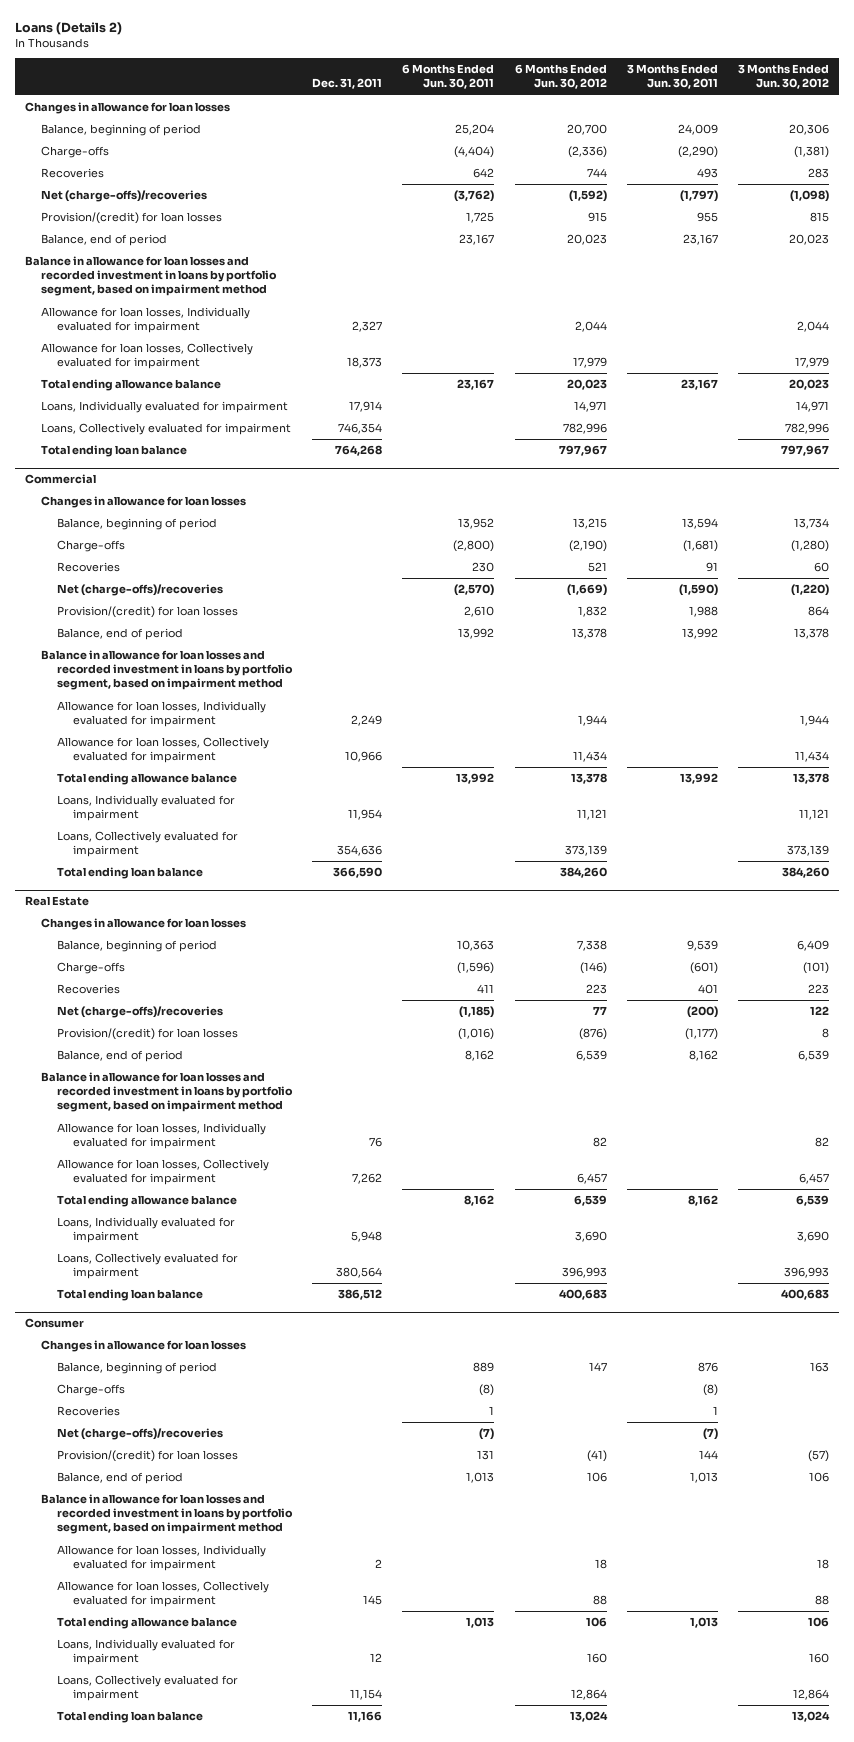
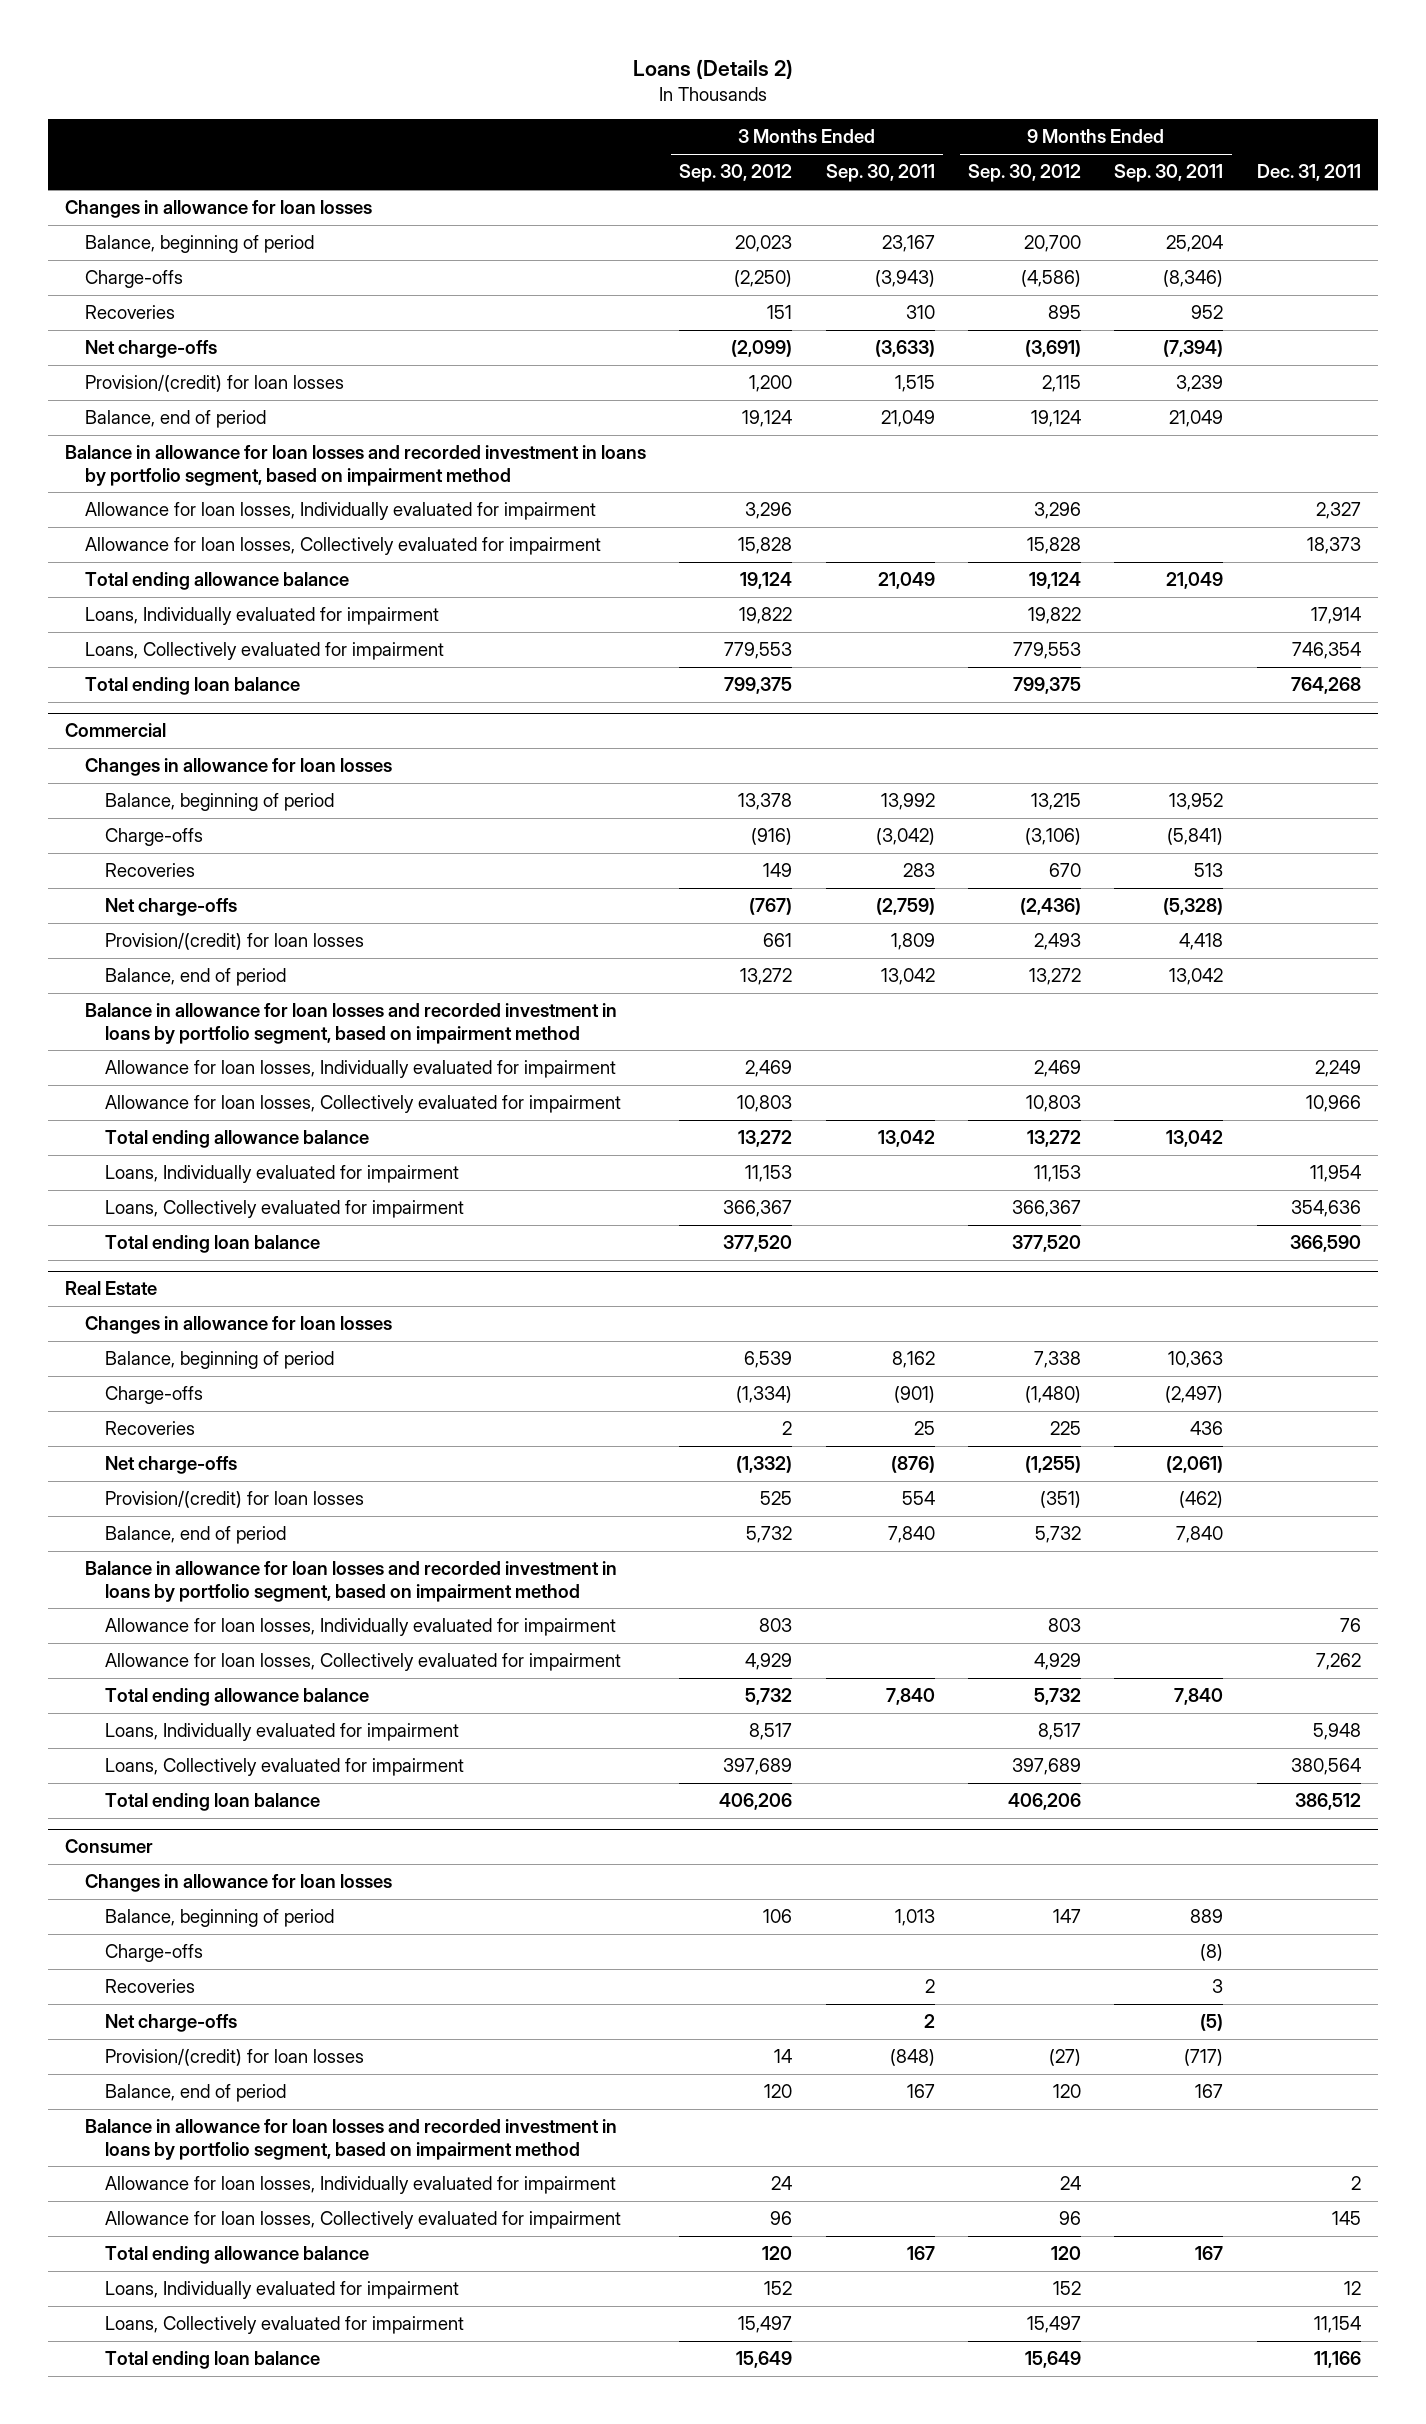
- | Dec. 31, 2011 | 6 Months Ended Jun. 30, 2011 | 6 Months Ended Jun. 30, 2012 | 3 Months Ended Jun. 30, 2011 | 3 Months Ended Jun. 30, 2012
+ | 3 Months Ended Sep. 30, 2012 | 3 Months Ended Sep. 30, 2011 | 9 Months Ended Sep. 30, 2012 | 9 Months Ended Sep. 30, 2011 | Dec. 31, 2011
- Net (charge-offs)/recoveries | | (3,762) | (1,592) | (1,797) | (1,098)
+ Net charge-offs | (2,099) | (3,633) | (3,691) | (7,394) |
@ Commercial
- Net (charge-offs)/recoveries | | (2,570) | (1,669) | (1,590) | (1,220)
+ Net charge-offs | (767) | (2,759) | (2,436) | (5,328) |
@ Real Estate
- Net (charge-offs)/recoveries | | (1,185) | 77 | (200) | 122
+ Net charge-offs | (1,332) | (876) | (1,255) | (2,061) |
@ Consumer
- Net (charge-offs)/recoveries | | (7) | | (7) |
+ Net charge-offs | | 2 | | (5) |

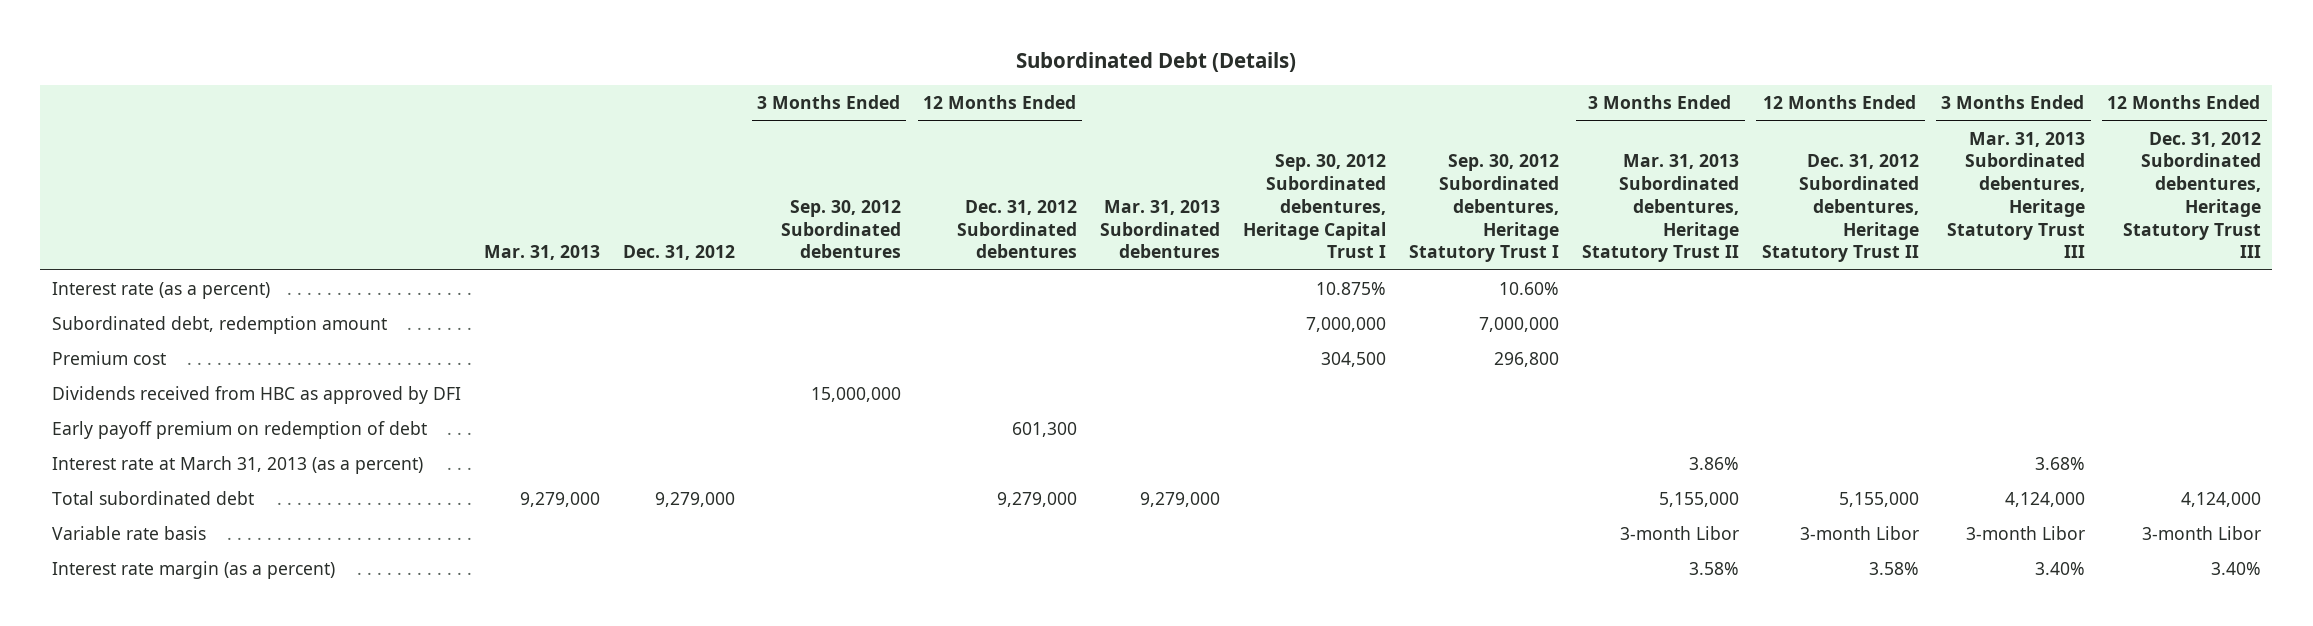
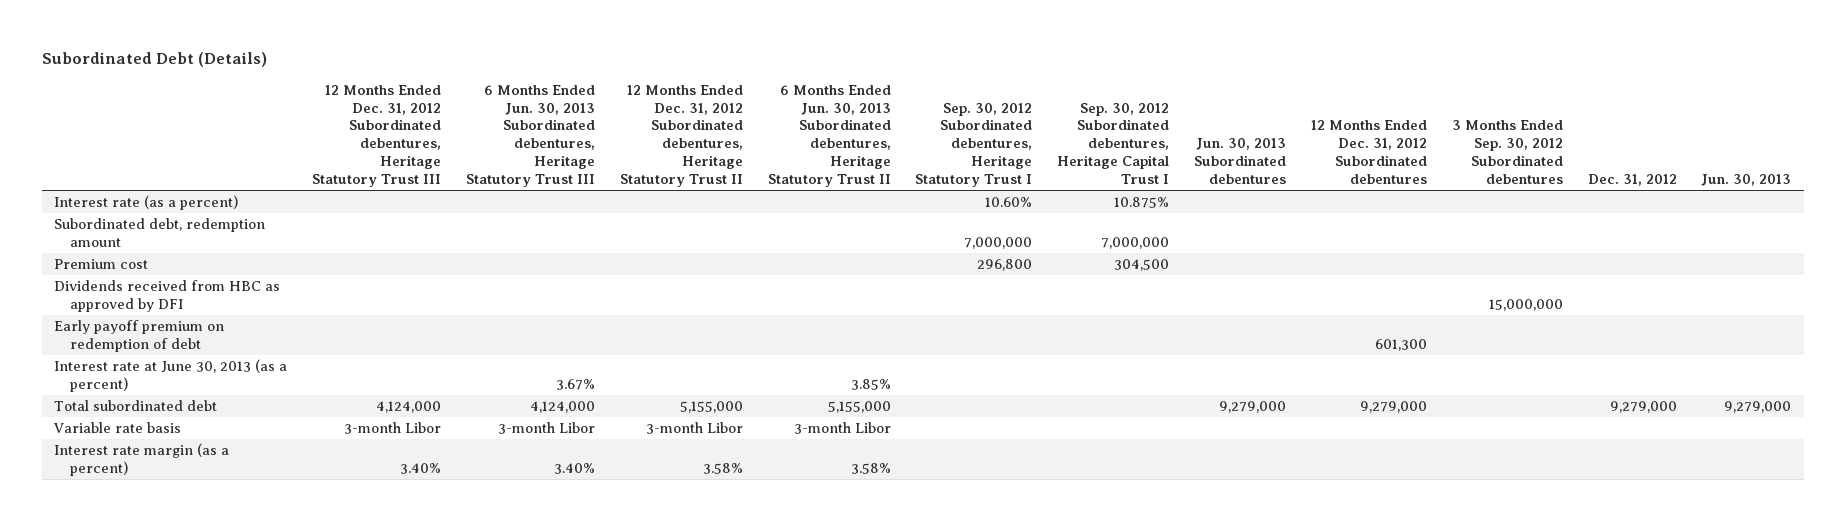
- | Mar. 31, 2013 | Dec. 31, 2012 | 3 Months Ended Sep. 30, 2012 Subordinated debentures | 12 Months Ended Dec. 31, 2012 Subordinated debentures | Mar. 31, 2013 Subordinated debentures | Sep. 30, 2012 Subordinated debentures, Heritage Capital Trust I | Sep. 30, 2012 Subordinated debentures, Heritage Statutory Trust I | 3 Months Ended Mar. 31, 2013 Subordinated debentures, Heritage Statutory Trust II | 12 Months Ended Dec. 31, 2012 Subordinated debentures, Heritage Statutory Trust II | 3 Months Ended Mar. 31, 2013 Subordinated debentures, Heritage Statutory Trust III | 12 Months Ended Dec. 31, 2012 Subordinated debentures, Heritage Statutory Trust III
+ | 12 Months Ended Dec. 31, 2012 Subordinated debentures, Heritage Statutory Trust III | 6 Months Ended Jun. 30, 2013 Subordinated debentures, Heritage Statutory Trust III | 12 Months Ended Dec. 31, 2012 Subordinated debentures, Heritage Statutory Trust II | 6 Months Ended Jun. 30, 2013 Subordinated debentures, Heritage Statutory Trust II | Sep. 30, 2012 Subordinated debentures, Heritage Statutory Trust I | Sep. 30, 2012 Subordinated debentures, Heritage Capital Trust I | Jun. 30, 2013 Subordinated debentures | 12 Months Ended Dec. 31, 2012 Subordinated debentures | 3 Months Ended Sep. 30, 2012 Subordinated debentures | Dec. 31, 2012 | Jun. 30, 2013
- Interest rate at March 31, 2013 (as a percent) | | | | | | | | 3.86% | | 3.68% |
+ Interest rate at June 30, 2013 (as a percent) | | 3.67% | | 3.85% | | | | | | |

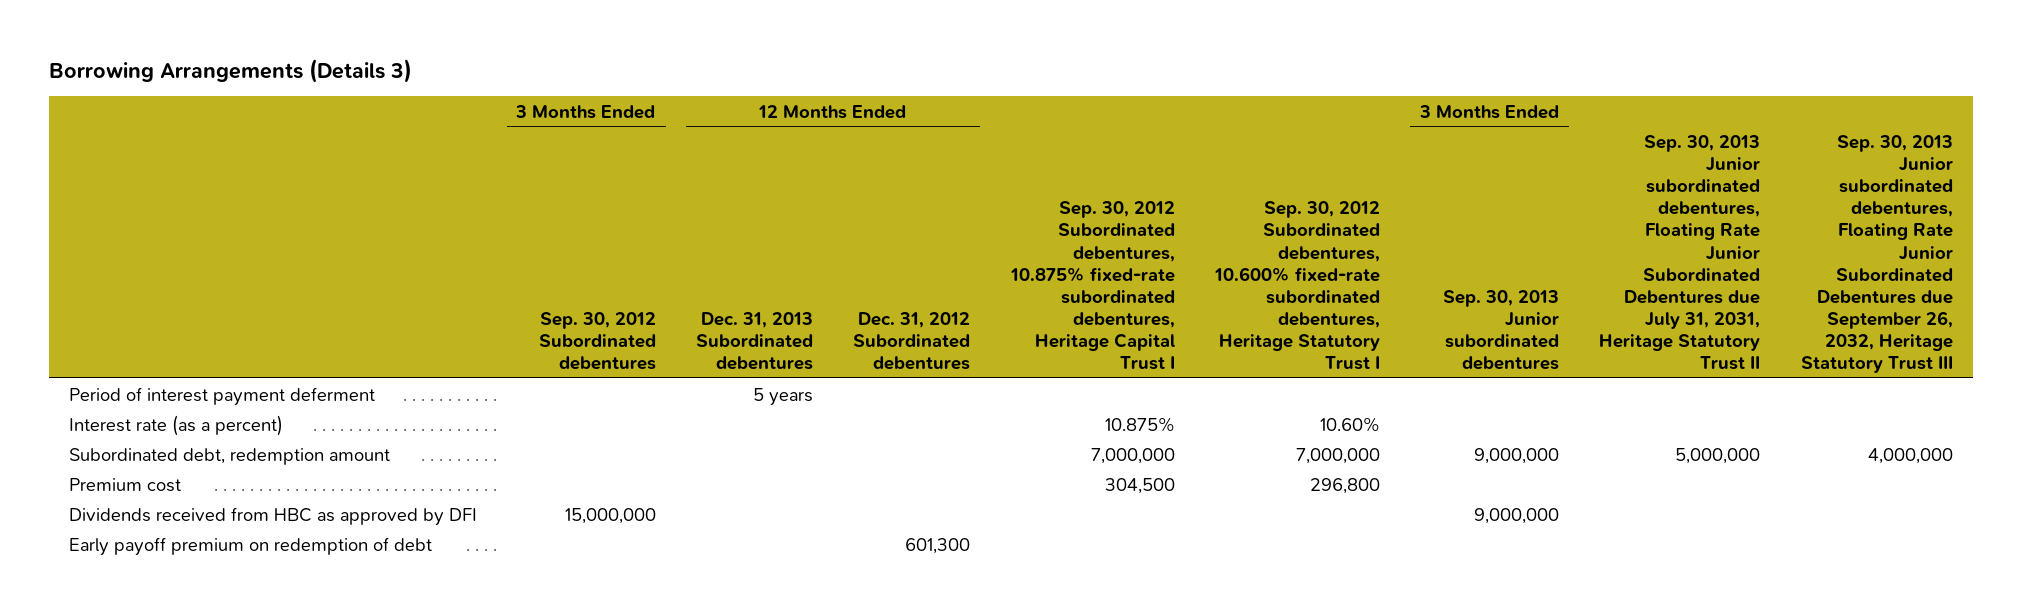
- Subordinated Debt (Details)
+ Borrowing Arrangements (Details 3)
- | 12 Months Ended Dec. 31, 2012 Subordinated debentures, Heritage Statutory Trust III | 6 Months Ended Jun. 30, 2013 Subordinated debentures, Heritage Statutory Trust III | 12 Months Ended Dec. 31, 2012 Subordinated debentures, Heritage Statutory Trust II | 6 Months Ended Jun. 30, 2013 Subordinated debentures, Heritage Statutory Trust II | Sep. 30, 2012 Subordinated debentures, Heritage Statutory Trust I | Sep. 30, 2012 Subordinated debentures, Heritage Capital Trust I | Jun. 30, 2013 Subordinated debentures | 12 Months Ended Dec. 31, 2012 Subordinated debentures | 3 Months Ended Sep. 30, 2012 Subordinated debentures | Dec. 31, 2012 | Jun. 30, 2013
+ | 3 Months Ended Sep. 30, 2012 Subordinated debentures | 12 Months Ended Dec. 31, 2013 Subordinated debentures | 12 Months Ended Dec. 31, 2012 Subordinated debentures | Sep. 30, 2012 Subordinated debentures, 10.875% fixed-rate subordinated debentures, Heritage Capital Trust I | Sep. 30, 2012 Subordinated debentures, 10.600% fixed-rate subordinated debentures, Heritage Statutory Trust I | 3 Months Ended Sep. 30, 2013 Junior subordinated debentures | Sep. 30, 2013 Junior subordinated debentures, Floating Rate Junior Subordinated Debentures due July 31, 2031, Heritage Statutory Trust II | Sep. 30, 2013 Junior subordinated debentures, Floating Rate Junior Subordinated Debentures due September 26, 2032, Heritage Statutory Trust III
+ Period of interest payment deferment | | 5 years | | | | | |
- Interest rate at June 30, 2013 (as a percent) | | 3.67% | | 3.85% | | | | | | |
- Total subordinated debt | 4,124,000 | 4,124,000 | 5,155,000 | 5,155,000 | | | 9,279,000 | 9,279,000 | | 9,279,000 | 9,279,000
- Variable rate basis | 3-month Libor | 3-month Libor | 3-month Libor | 3-month Libor | | | | | | |
- Interest rate margin (as a percent) | 3.40% | 3.40% | 3.58% | 3.58% | | | | | | |

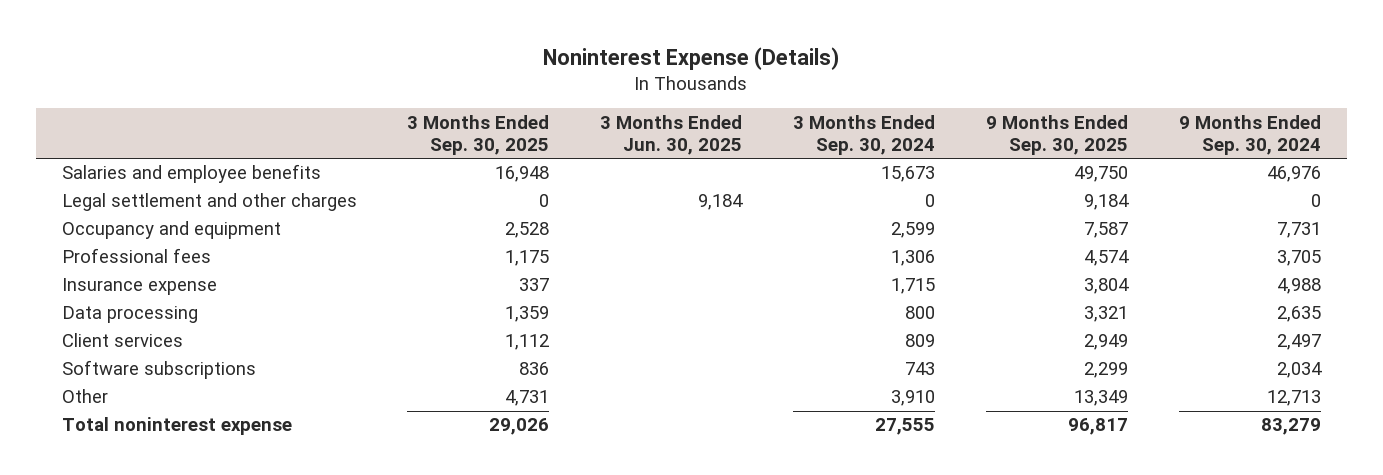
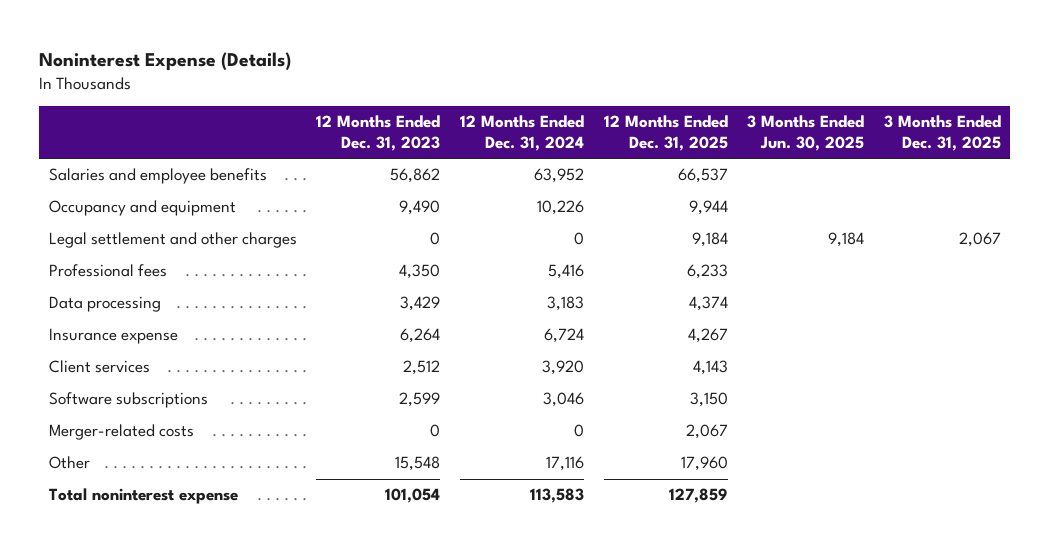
- | 3 Months Ended Sep. 30, 2025 | 3 Months Ended Jun. 30, 2025 | 3 Months Ended Sep. 30, 2024 | 9 Months Ended Sep. 30, 2025 | 9 Months Ended Sep. 30, 2024
+ | 12 Months Ended Dec. 31, 2023 | 12 Months Ended Dec. 31, 2024 | 12 Months Ended Dec. 31, 2025 | 3 Months Ended Jun. 30, 2025 | 3 Months Ended Dec. 31, 2025
moved down: Legal settlement and other charges | 0 | 0 | 9,184 | 9,184 | 2,067
moved down: Insurance expense | 6,264 | 6,724 | 4,267 | |
+ Merger-related costs | 0 | 0 | 2,067 | |

